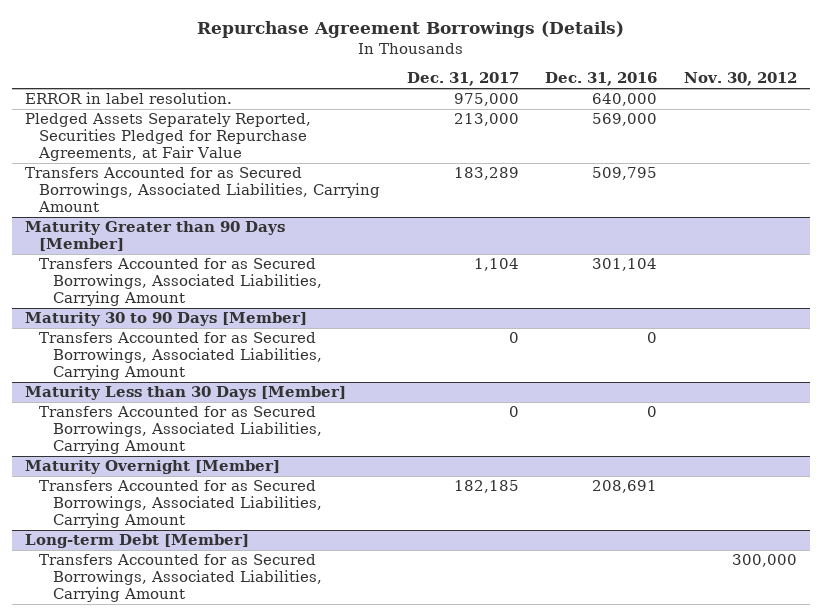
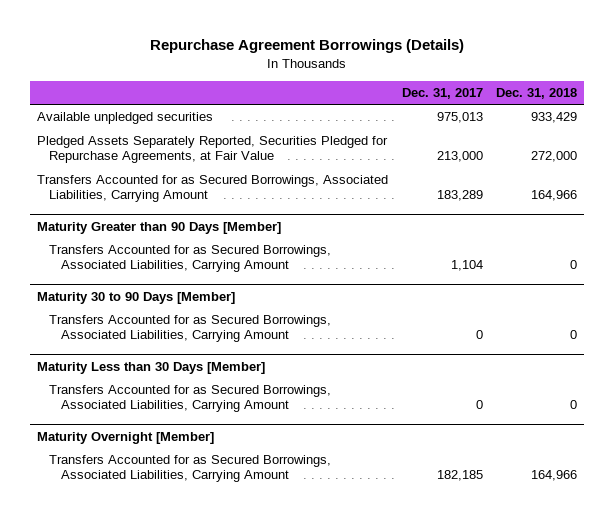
- | Dec. 31, 2017 | Dec. 31, 2016 | Nov. 30, 2012
+ | Dec. 31, 2017 | Dec. 31, 2018
- ERROR in label resolution. | 975,000 | 640,000 |
+ Available unpledged securities | 975,013 | 933,429
- Long-term Debt [Member]
- Transfers Accounted for as Secured Borrowings, Associated Liabilities, Carrying Amount | | | 300,000

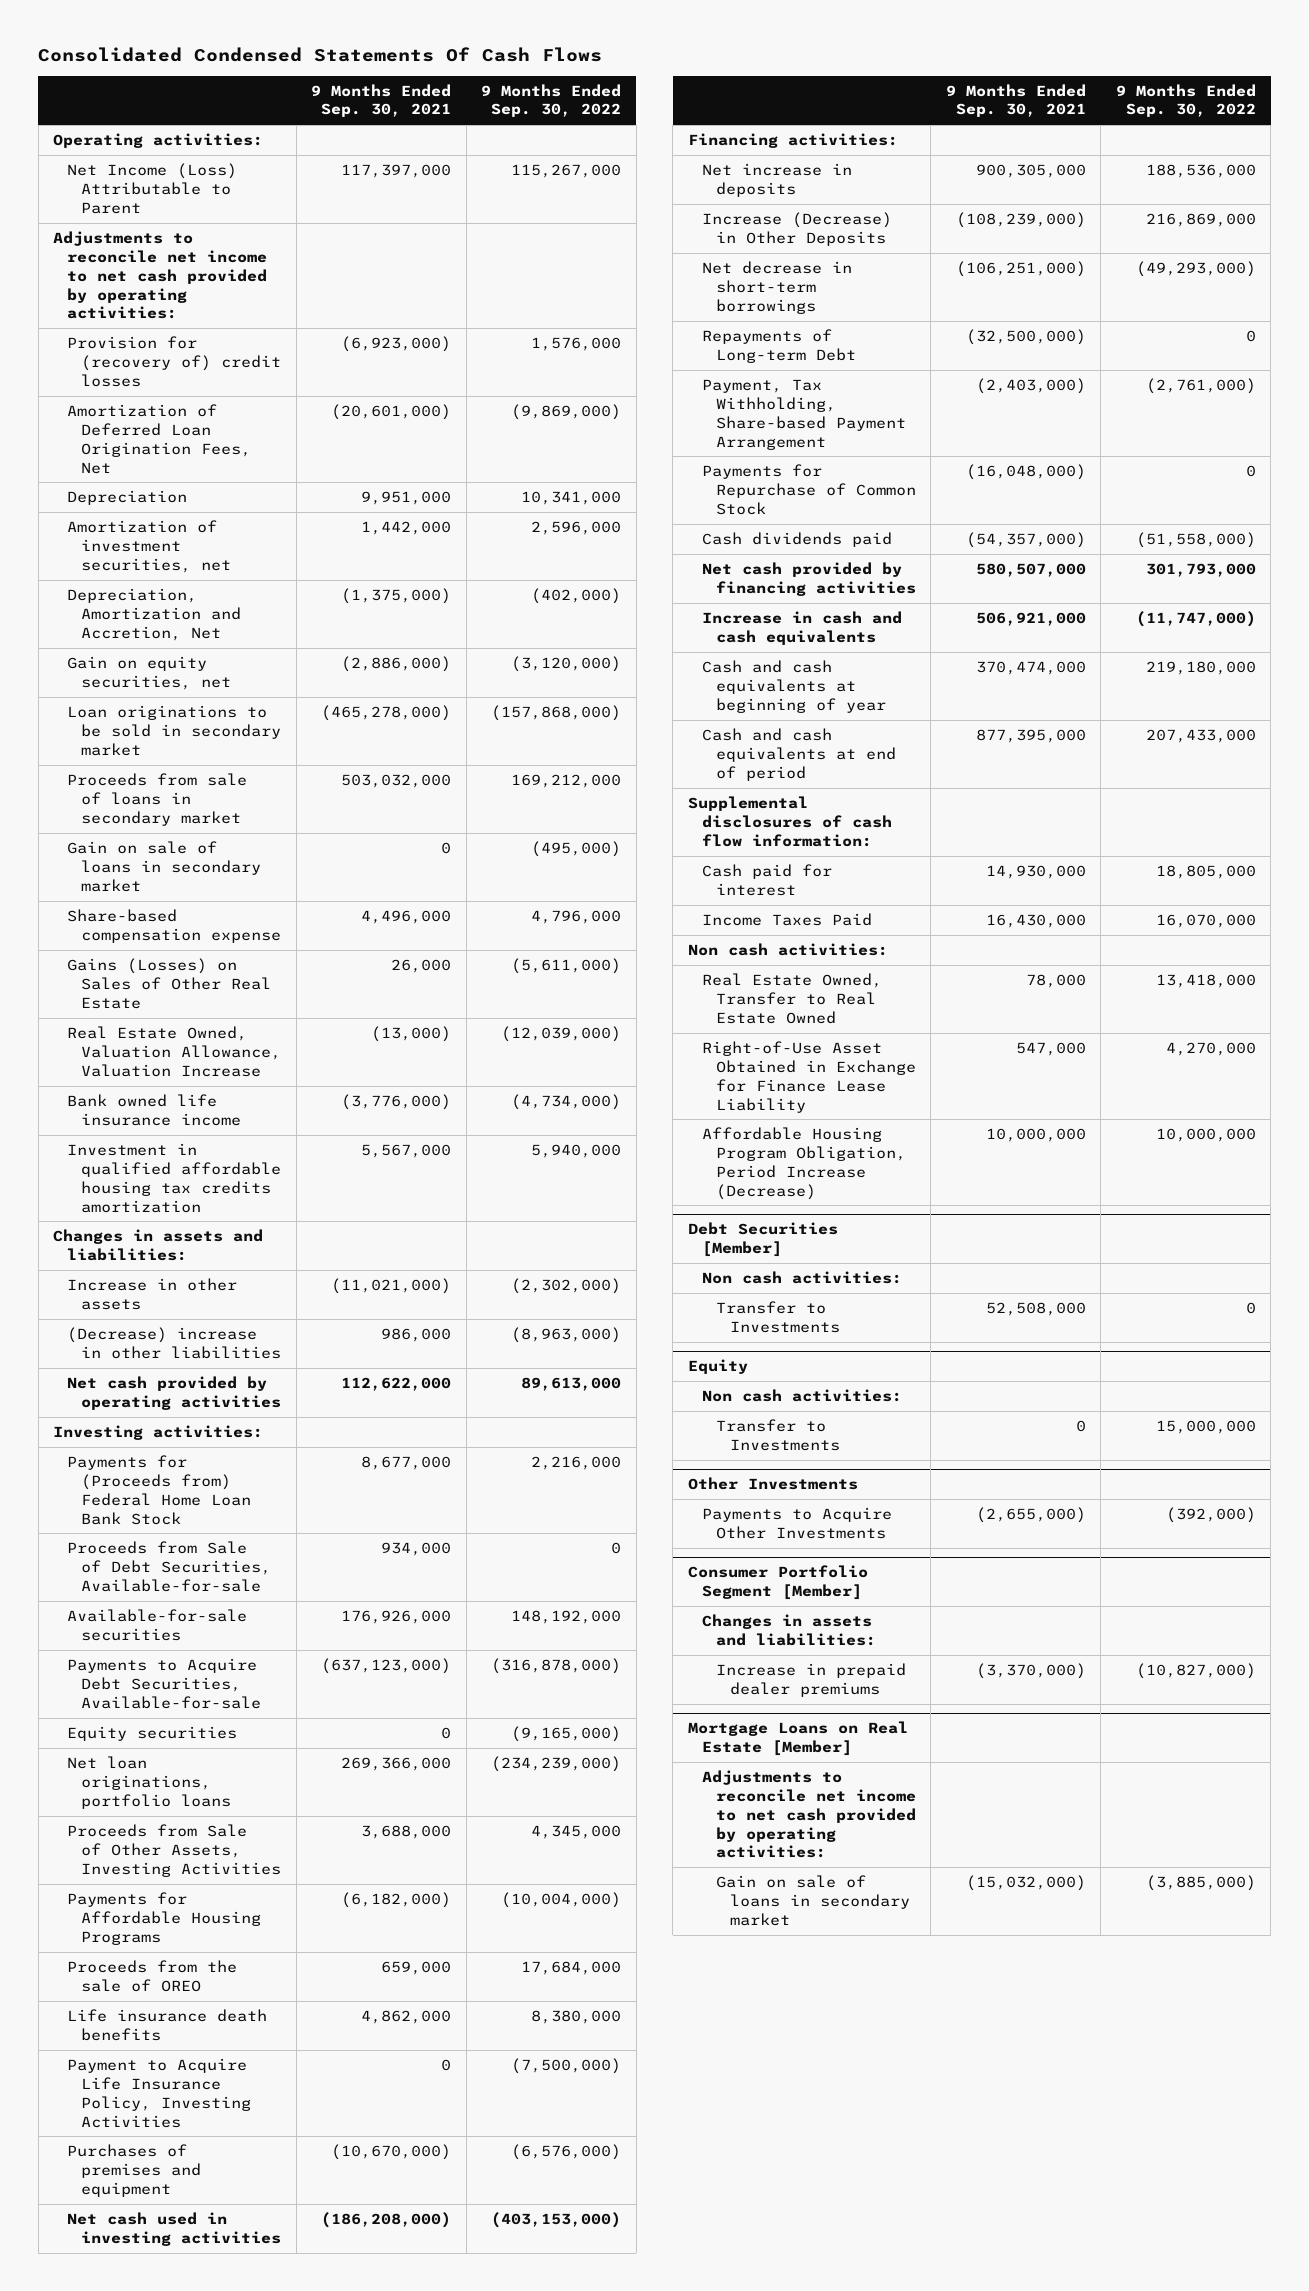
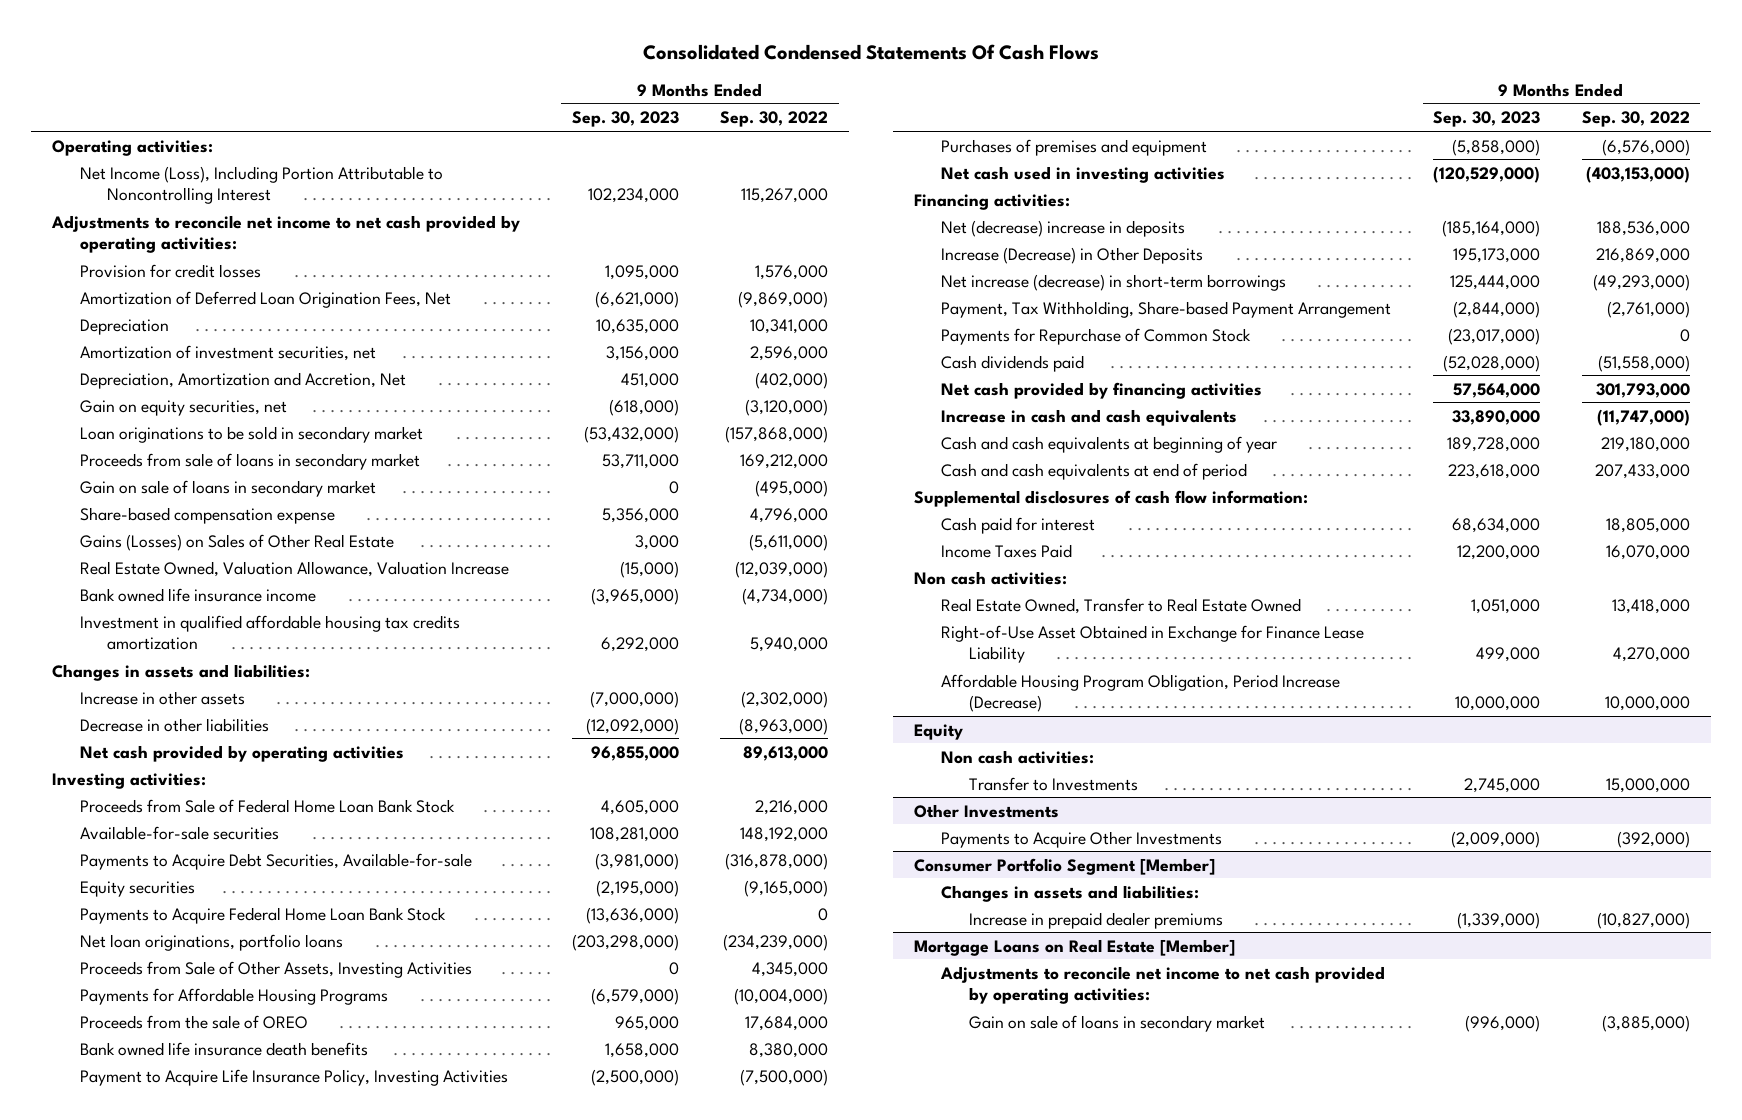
- | 9 Months Ended Sep. 30, 2021 | 9 Months Ended Sep. 30, 2022
+ | 9 Months Ended Sep. 30, 2023 | 9 Months Ended Sep. 30, 2022
- Net Income (Loss) Attributable to Parent | 117,397,000 | 115,267,000
+ Net Income (Loss), Including Portion Attributable to Noncontrolling Interest | 102,234,000 | 115,267,000
- Provision for (recovery of) credit losses | (6,923,000) | 1,576,000
+ Provision for credit losses | 1,095,000 | 1,576,000
- (Decrease) increase in other liabilities | 986,000 | (8,963,000)
+ Decrease in other liabilities | (12,092,000) | (8,963,000)
- Payments for (Proceeds from) Federal Home Loan Bank Stock | 8,677,000 | 2,216,000
- Proceeds from Sale of Debt Securities, Available-for-sale | 934,000 | 0
+ Proceeds from Sale of Federal Home Loan Bank Stock | 4,605,000 | 2,216,000
+ Payments to Acquire Federal Home Loan Bank Stock | (13,636,000) | 0
- Life insurance death benefits | 4,862,000 | 8,380,000
+ Bank owned life insurance death benefits | 1,658,000 | 8,380,000
- Net increase in deposits | 900,305,000 | 188,536,000
+ Net (decrease) increase in deposits | (185,164,000) | 188,536,000
- Net decrease in short-term borrowings | (106,251,000) | (49,293,000)
- Repayments of Long-term Debt | (32,500,000) | 0
+ Net increase (decrease) in short-term borrowings | 125,444,000 | (49,293,000)
- Debt Securities [Member]
- Non cash activities:
- Transfer to Investments | 52,508,000 | 0

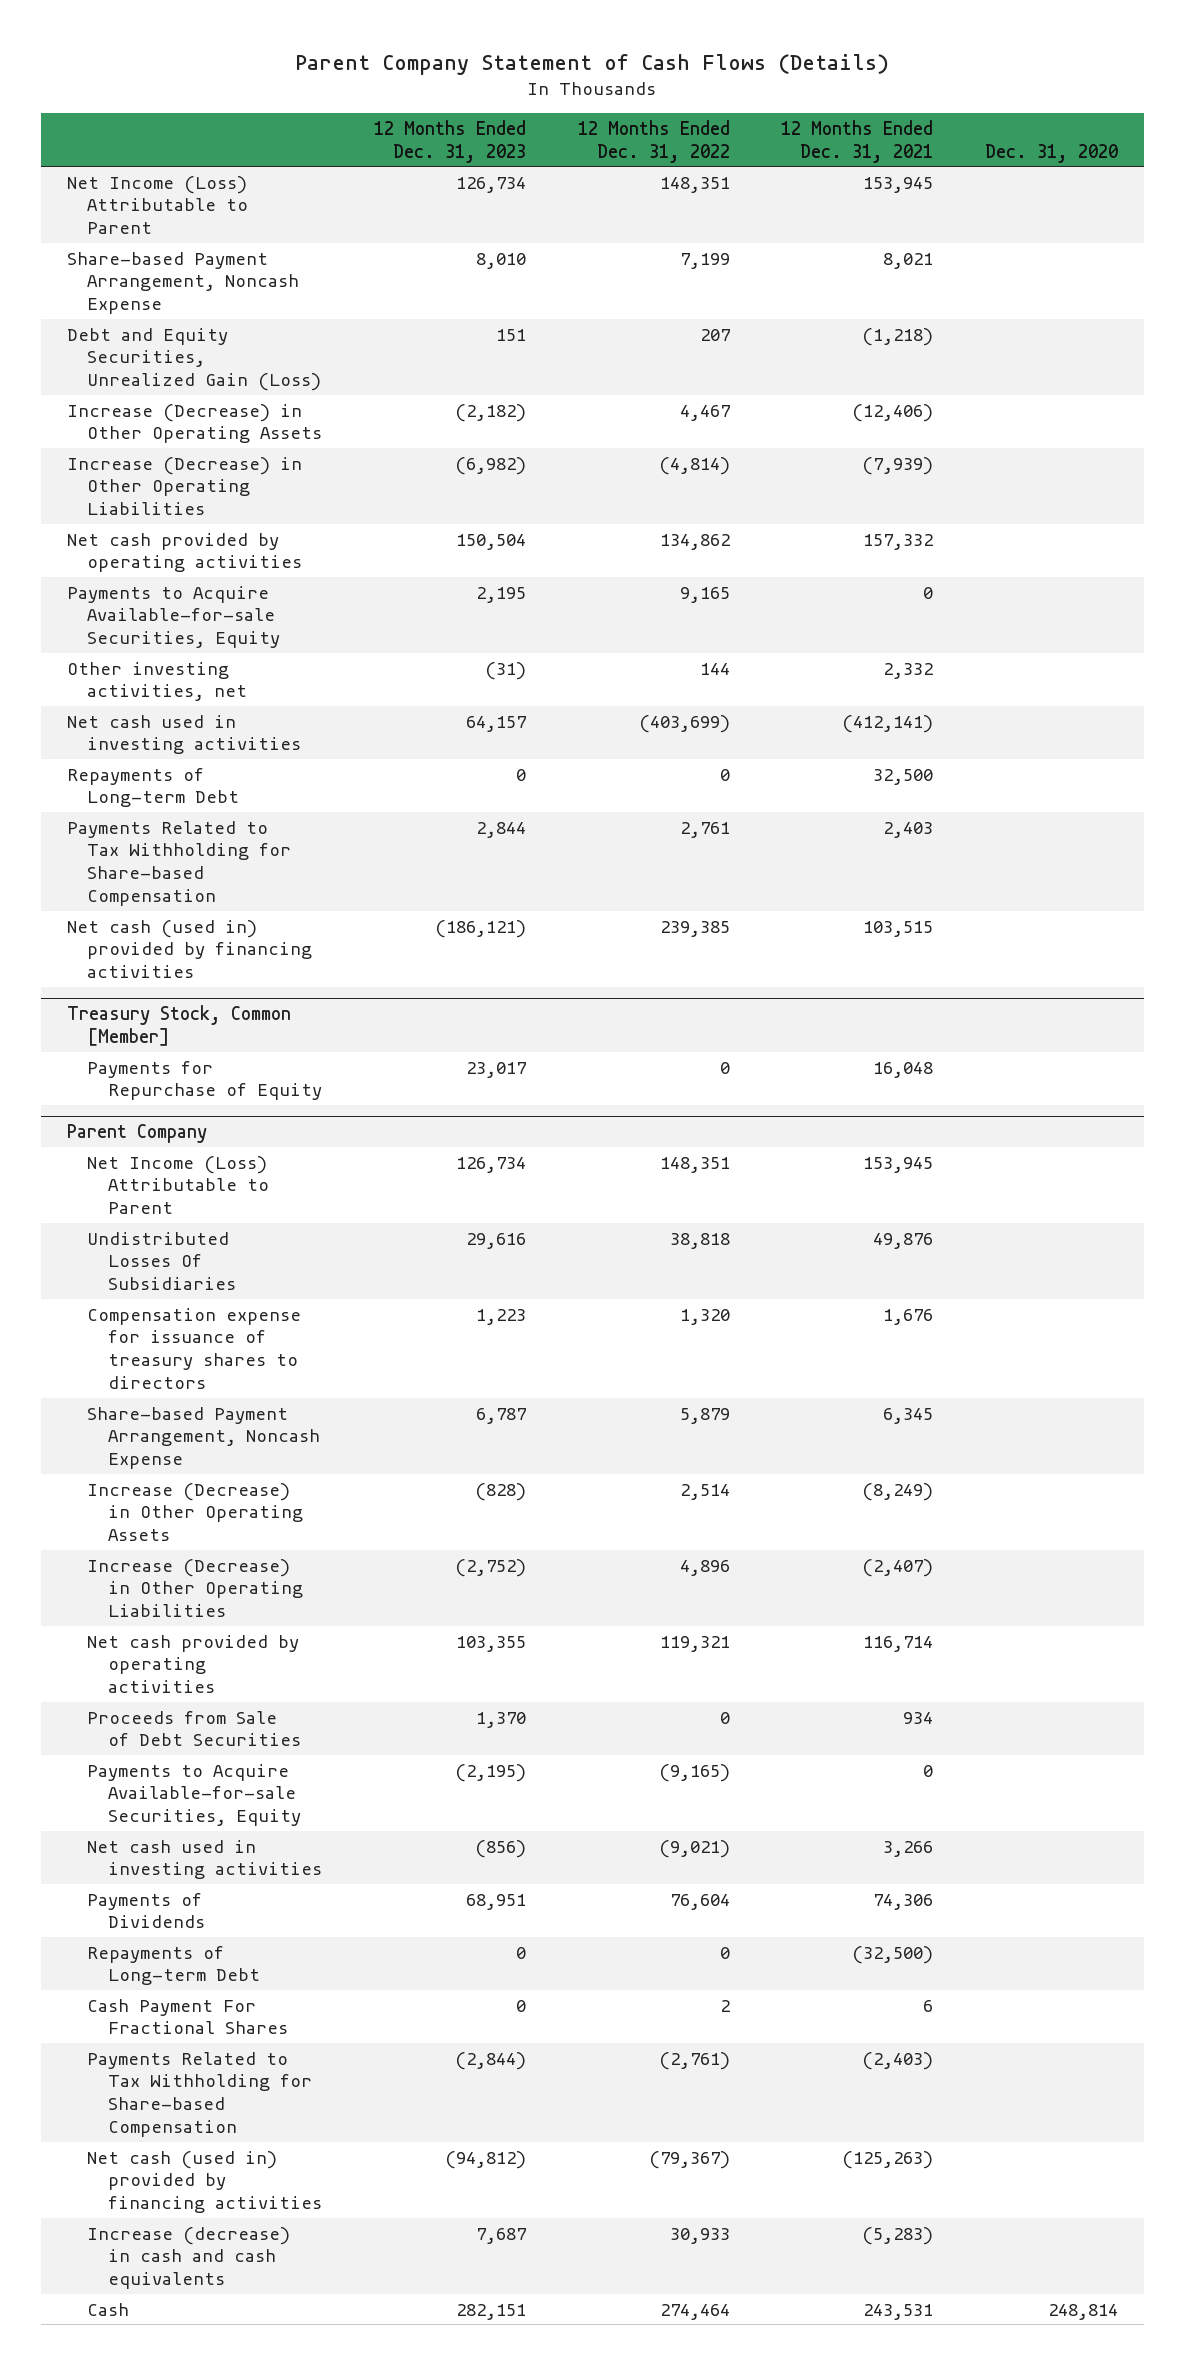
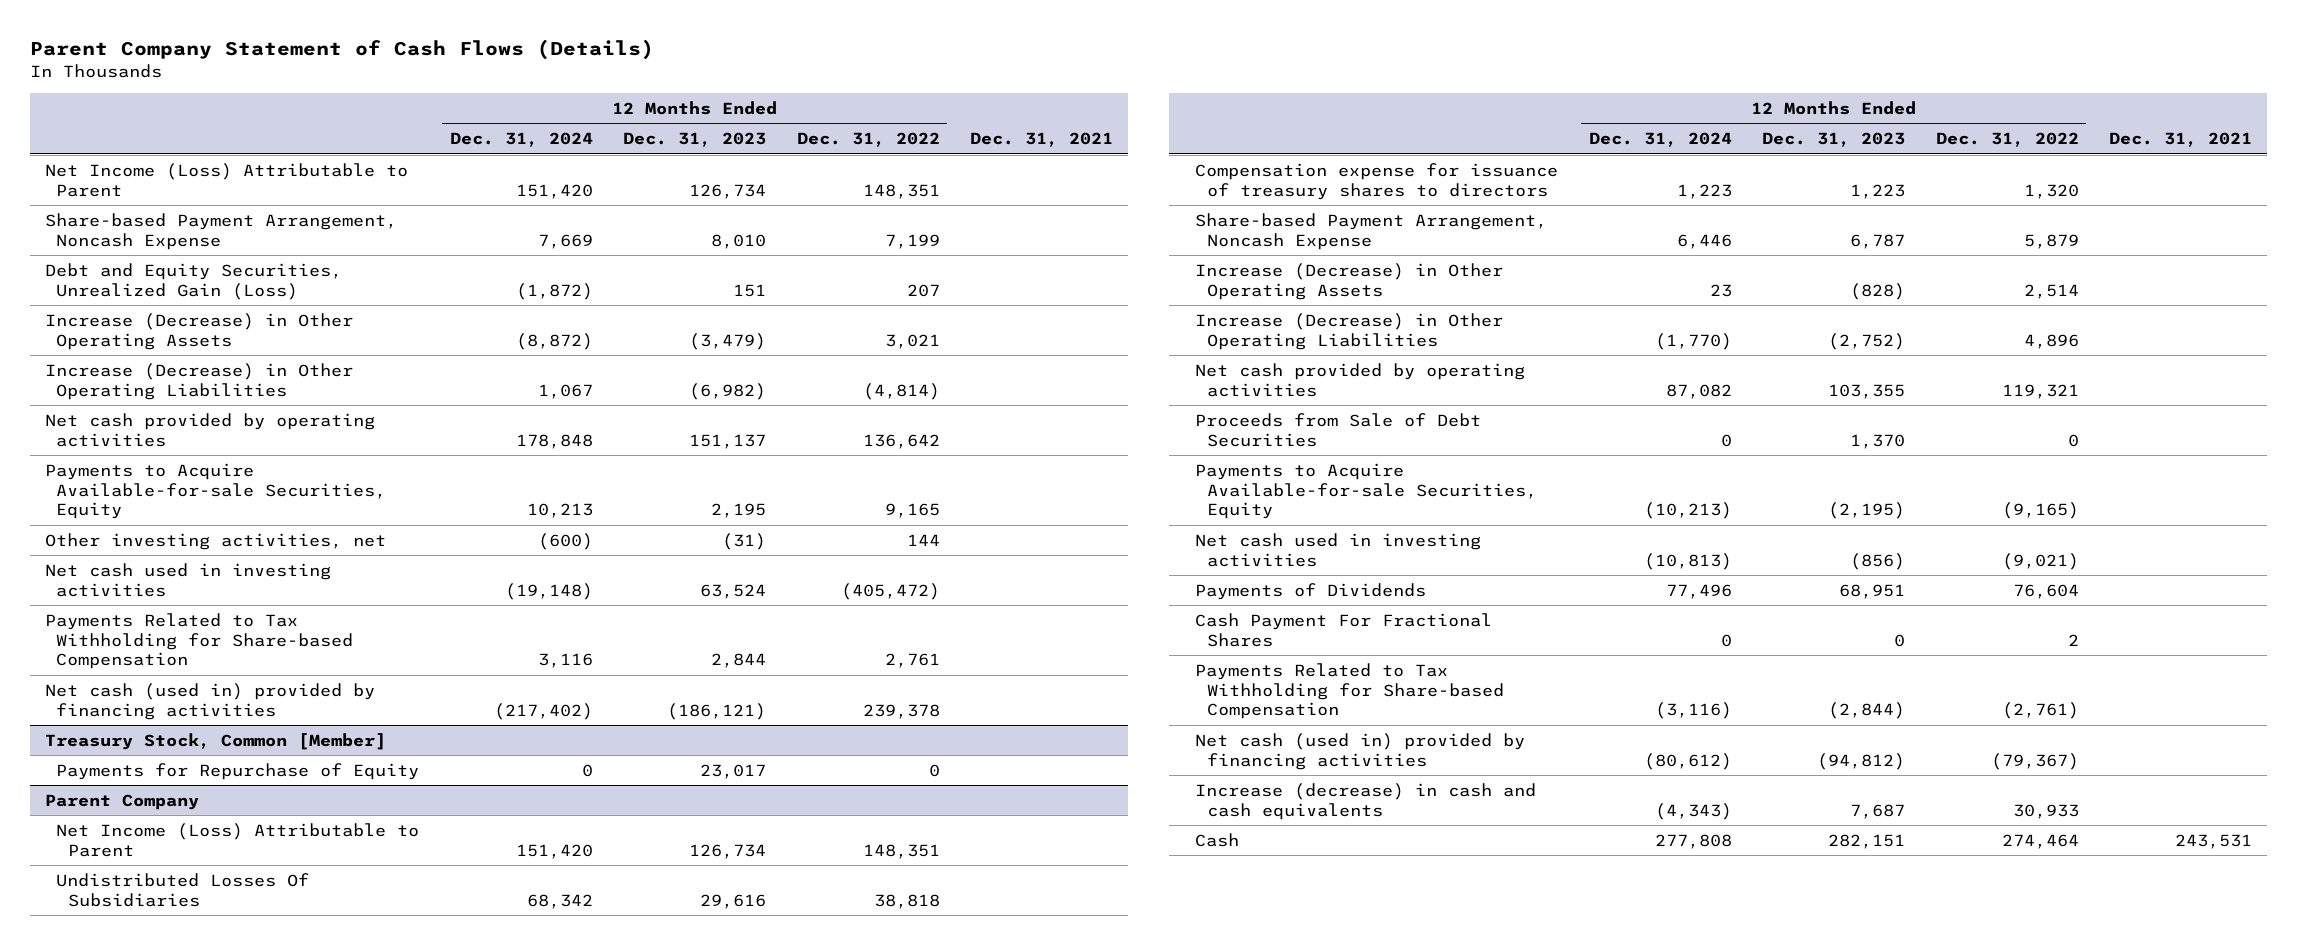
- | 12 Months Ended Dec. 31, 2023 | 12 Months Ended Dec. 31, 2022 | 12 Months Ended Dec. 31, 2021 | Dec. 31, 2020
+ | 12 Months Ended Dec. 31, 2024 | 12 Months Ended Dec. 31, 2023 | 12 Months Ended Dec. 31, 2022 | Dec. 31, 2021
- Increase (Decrease) in Other Operating Assets | (2,182) | 4,467 | (12,406) |
+ Increase (Decrease) in Other Operating Assets | (8,872) | (3,479) | 3,021 |
- Net cash provided by operating activities | 150,504 | 134,862 | 157,332 |
+ Net cash provided by operating activities | 178,848 | 151,137 | 136,642 |
- Net cash used in investing activities | 64,157 | (403,699) | (412,141) |
- Repayments of Long-term Debt | 0 | 0 | 32,500 |
+ Net cash used in investing activities | (19,148) | 63,524 | (405,472) |
- Net cash (used in) provided by financing activities | (186,121) | 239,385 | 103,515 |
+ Net cash (used in) provided by financing activities | (217,402) | (186,121) | 239,378 |
@ Parent Company
- Repayments of Long-term Debt | 0 | 0 | (32,500) |

